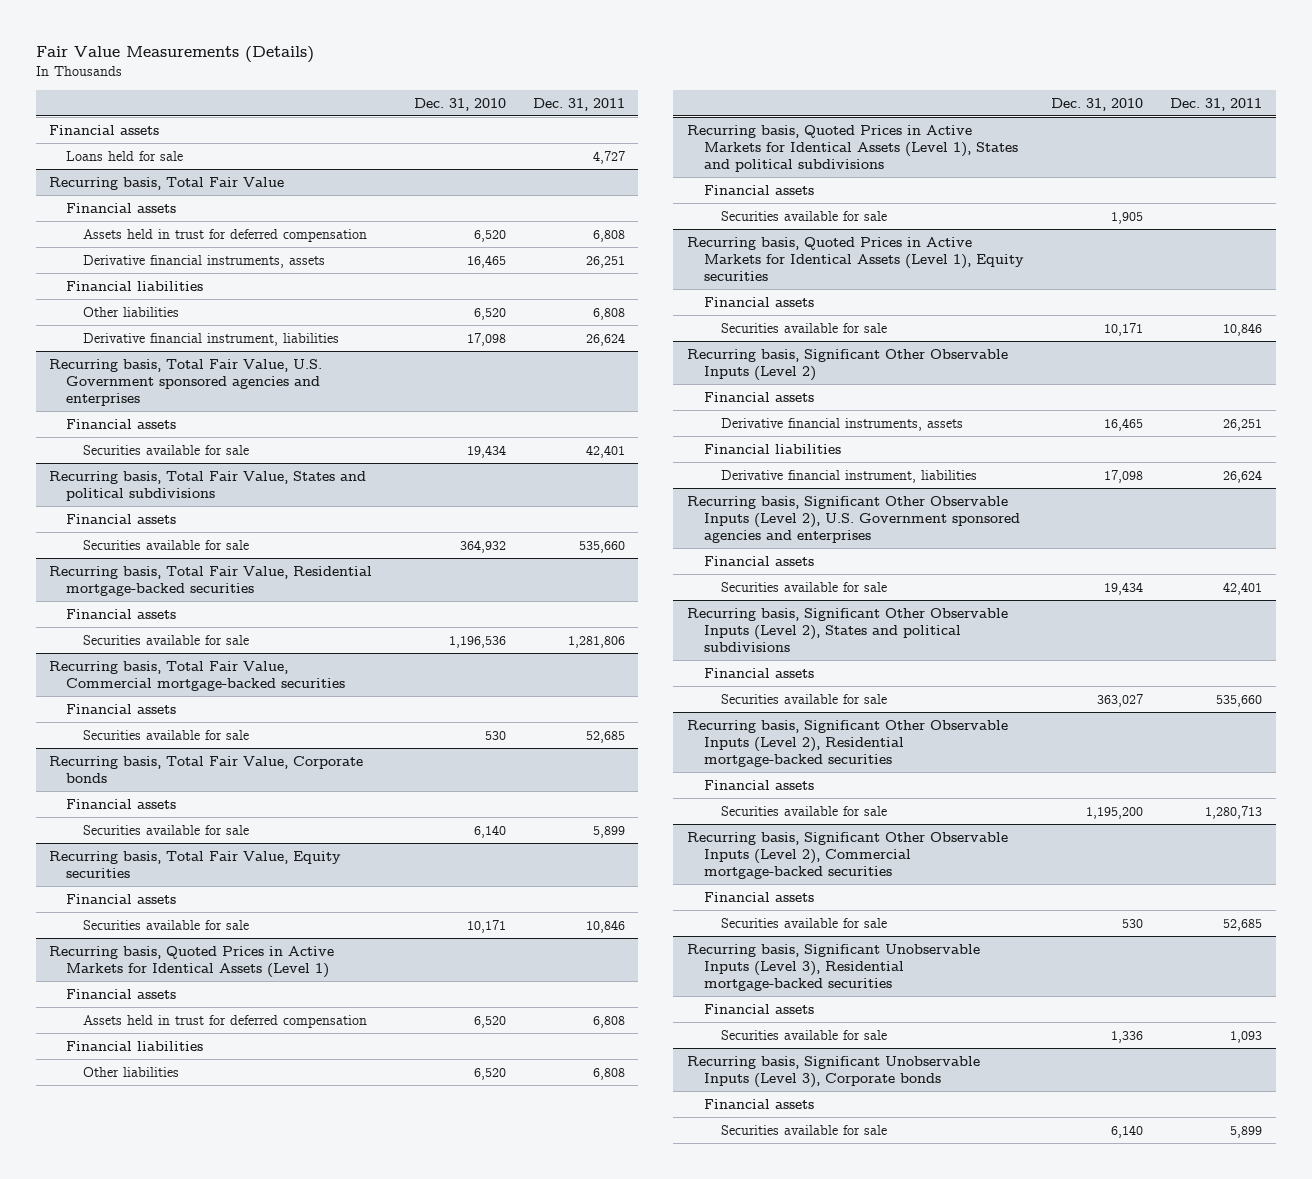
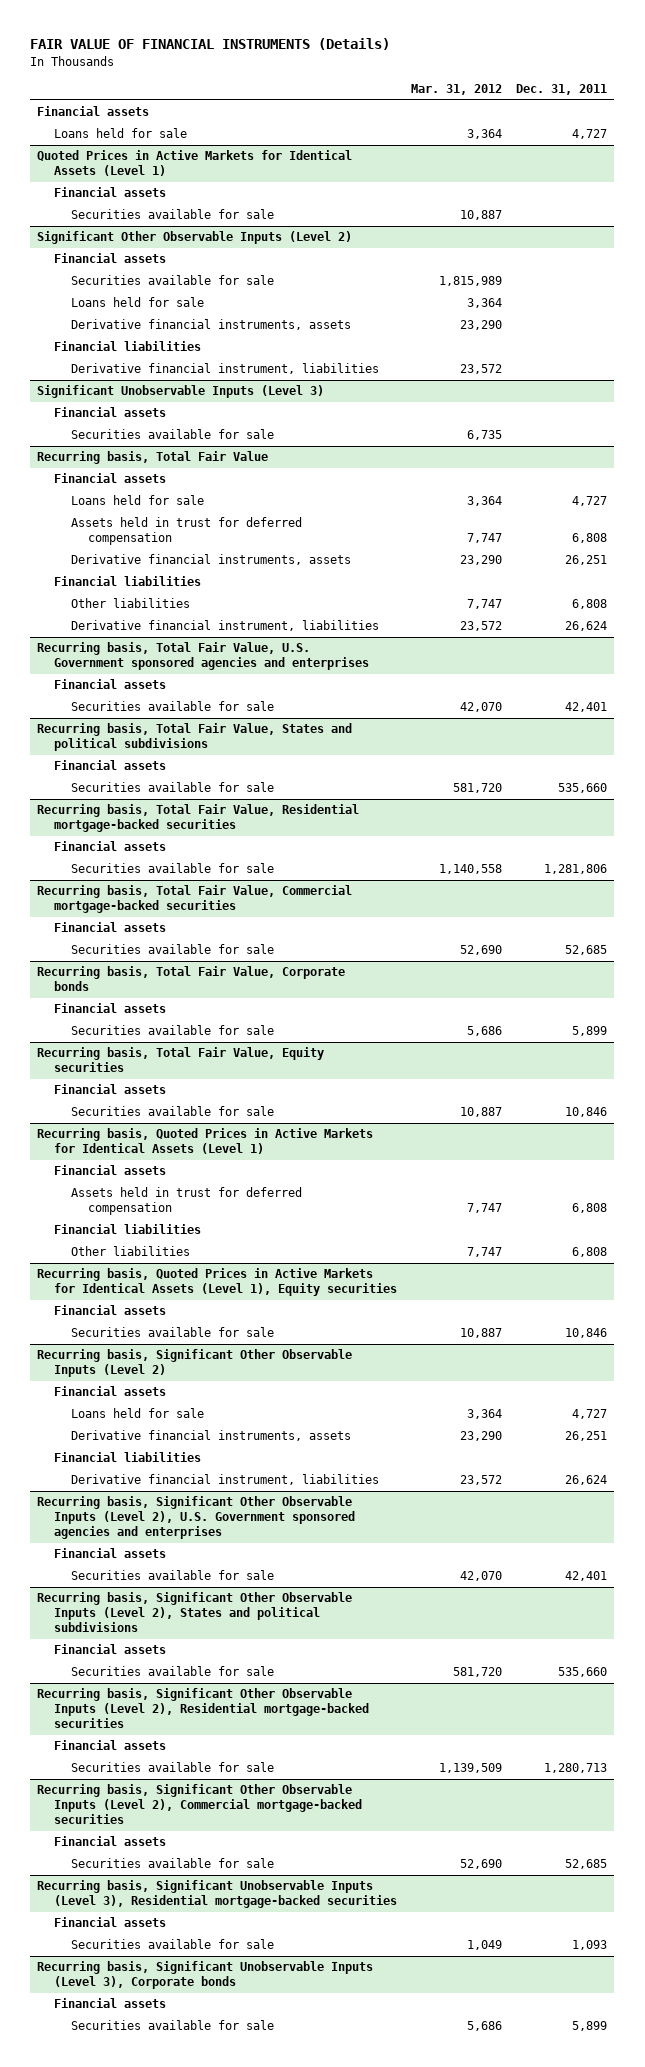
- Fair Value Measurements (Details)
+ FAIR VALUE OF FINANCIAL INSTRUMENTS (Details)
- | Dec. 31, 2010 | Dec. 31, 2011
+ | Mar. 31, 2012 | Dec. 31, 2011
+ Quoted Prices in Active Markets for Identical Assets (Level 1)
+ Financial assets
+ Securities available for sale | 10,887 |
+ Significant Other Observable Inputs (Level 2)
+ Financial assets
+ Securities available for sale | 1,815,989 |
+ Loans held for sale | 3,364 |
+ Derivative financial instruments, assets | 23,290 |
+ Financial liabilities
+ Derivative financial instrument, liabilities | 23,572 |
+ Significant Unobservable Inputs (Level 3)
+ Financial assets
+ Securities available for sale | 6,735 |
@ Recurring basis, Total Fair Value
+ Loans held for sale | 3,364 | 4,727
- Recurring basis, Quoted Prices in Active Markets for Identical Assets (Level 1), States and political subdivisions
- Financial assets
- Securities available for sale | 1,905 |
@ Recurring basis, Significant Other Observable Inputs (Level 2)
+ Loans held for sale | 3,364 | 4,727

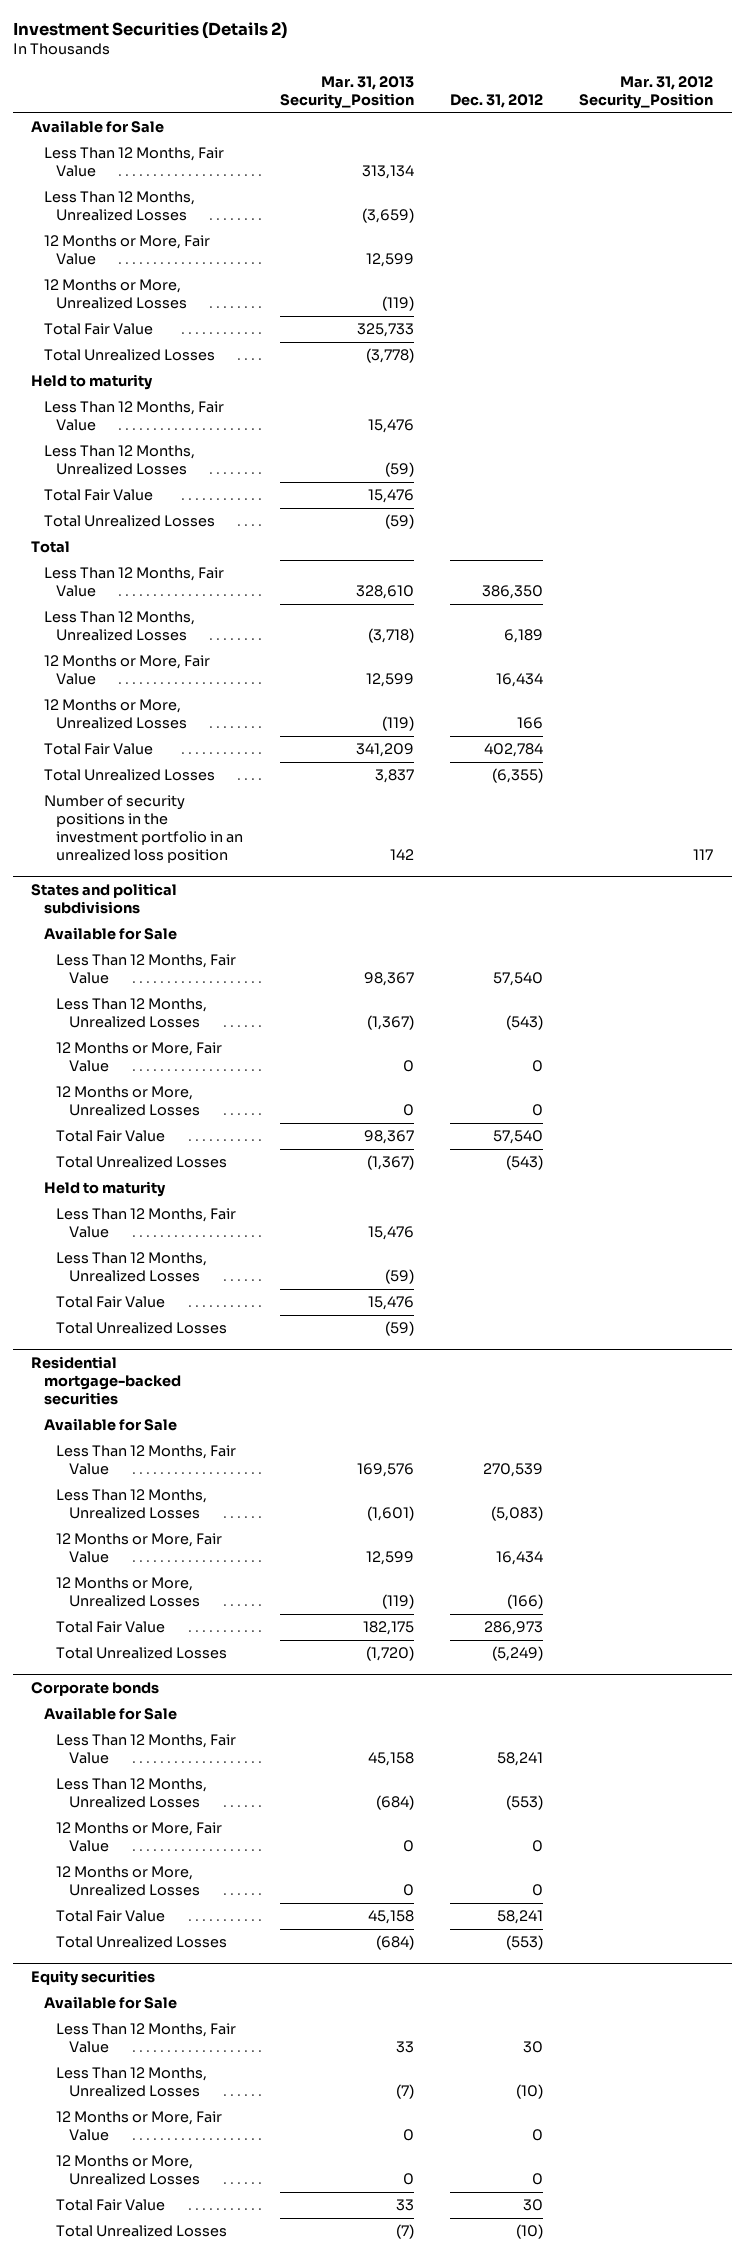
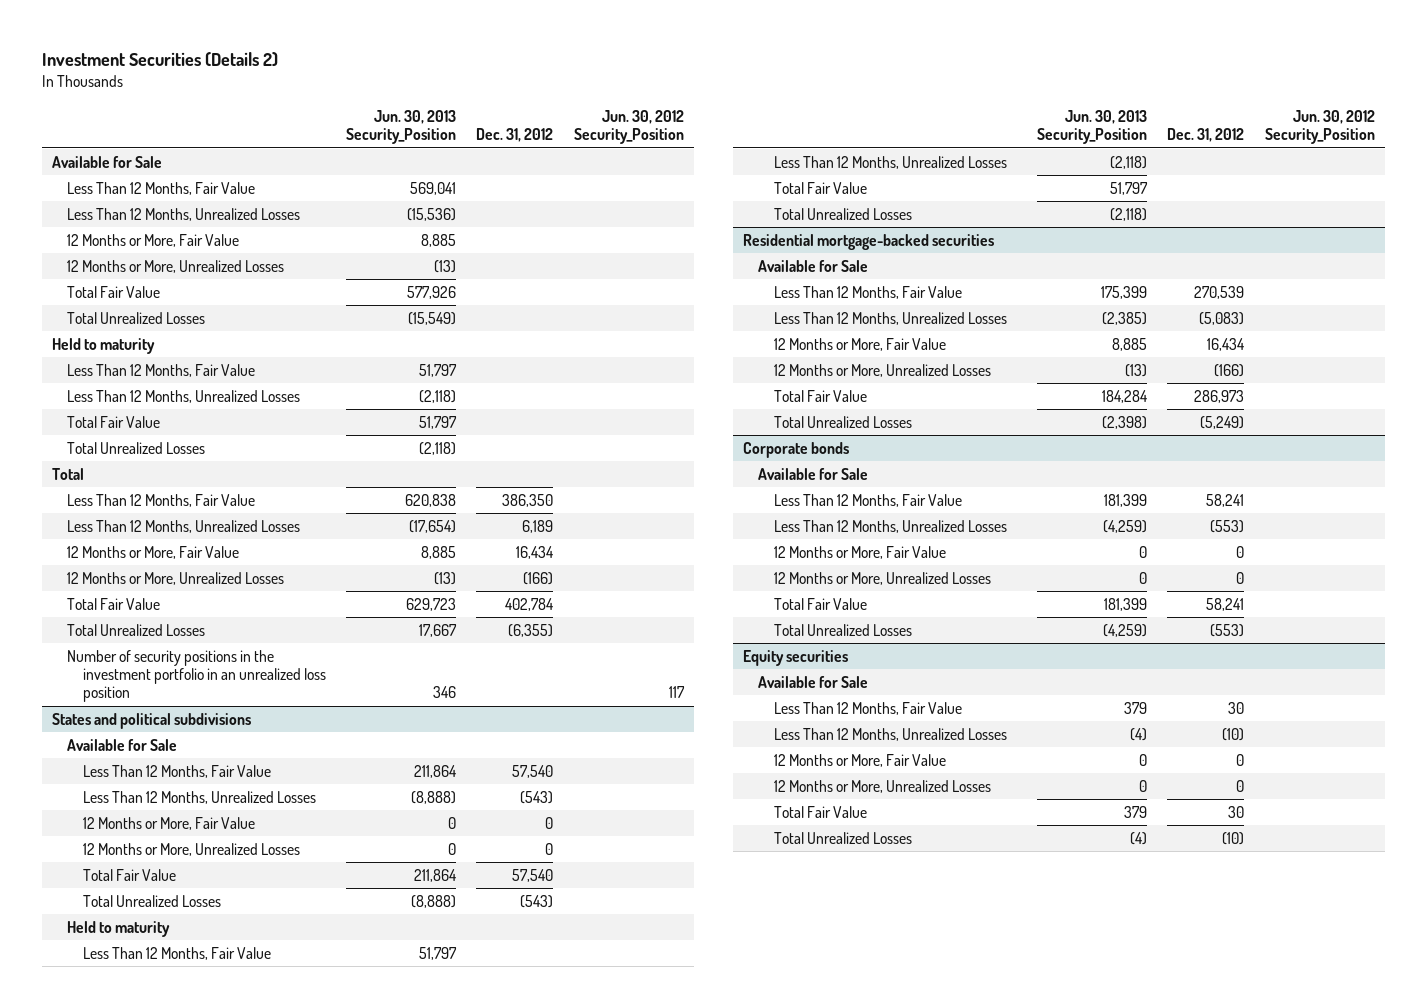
- | Mar. 31, 2013 Security_Position | Dec. 31, 2012 | Mar. 31, 2012 Security_Position
+ | Jun. 30, 2013 Security_Position | Dec. 31, 2012 | Jun. 30, 2012 Security_Position
- 12 Months or More, Unrealized Losses | (119) | 166 |
+ 12 Months or More, Unrealized Losses | (13) | (166) |

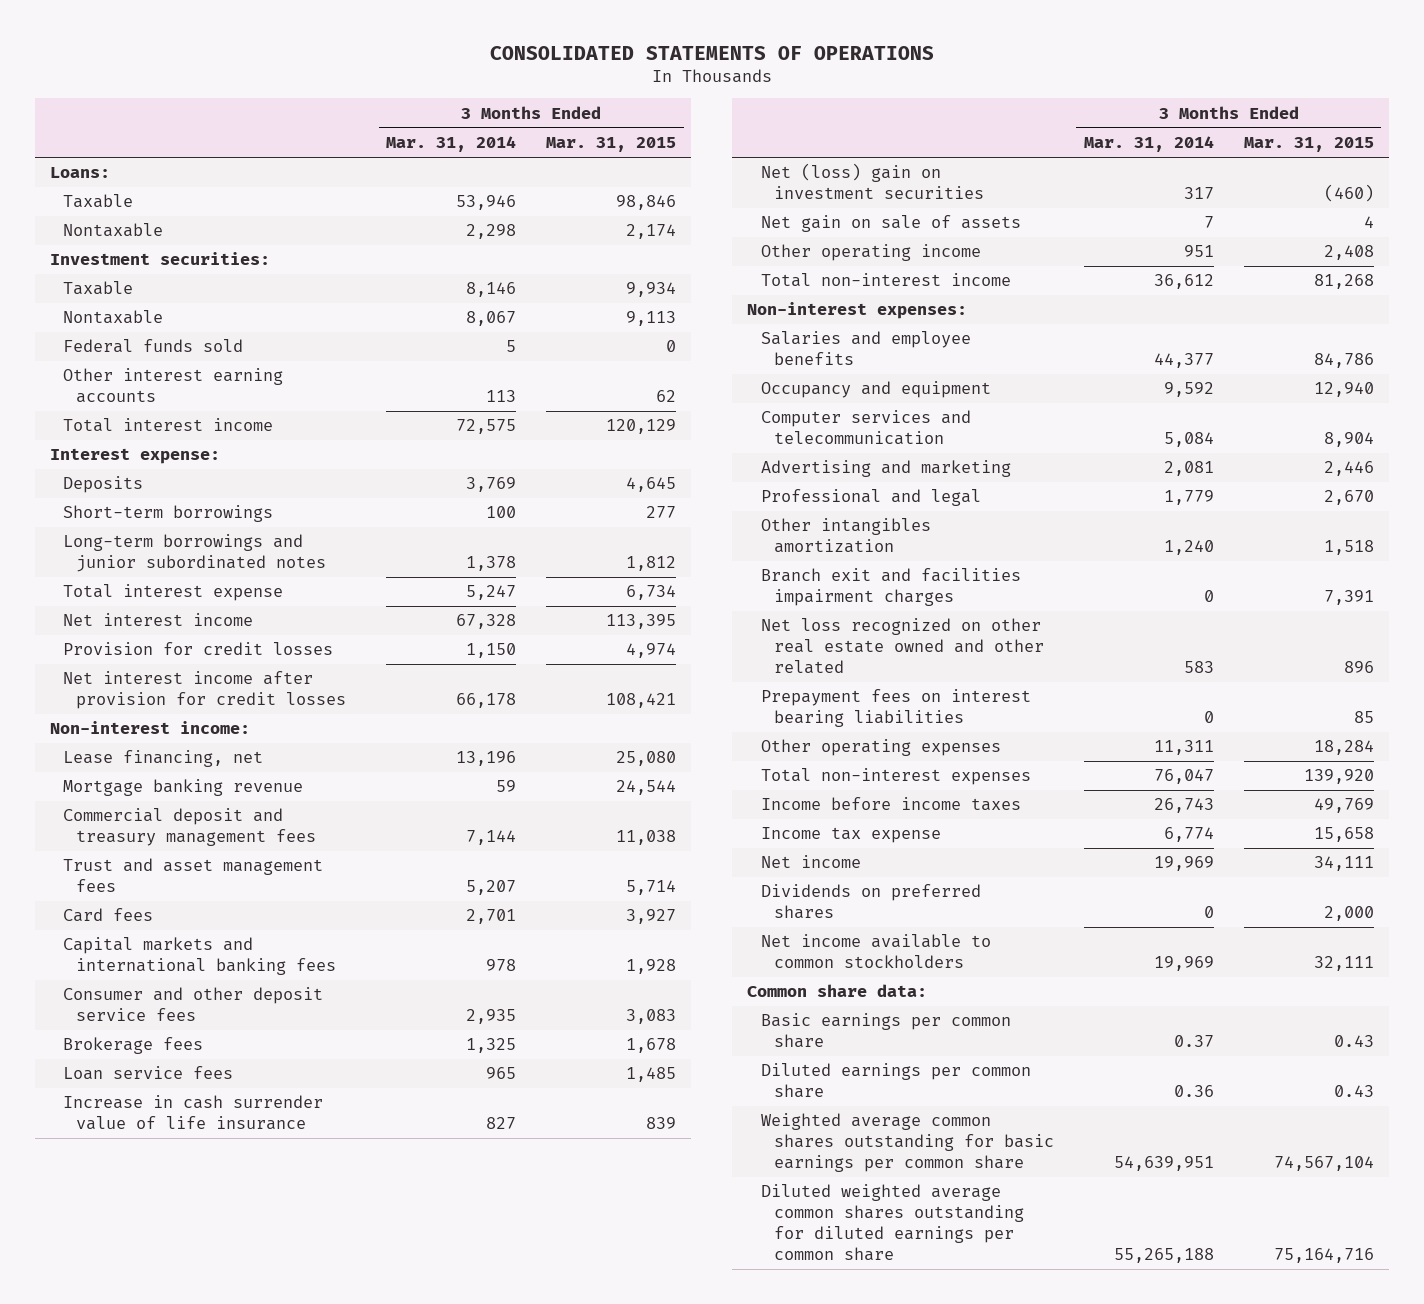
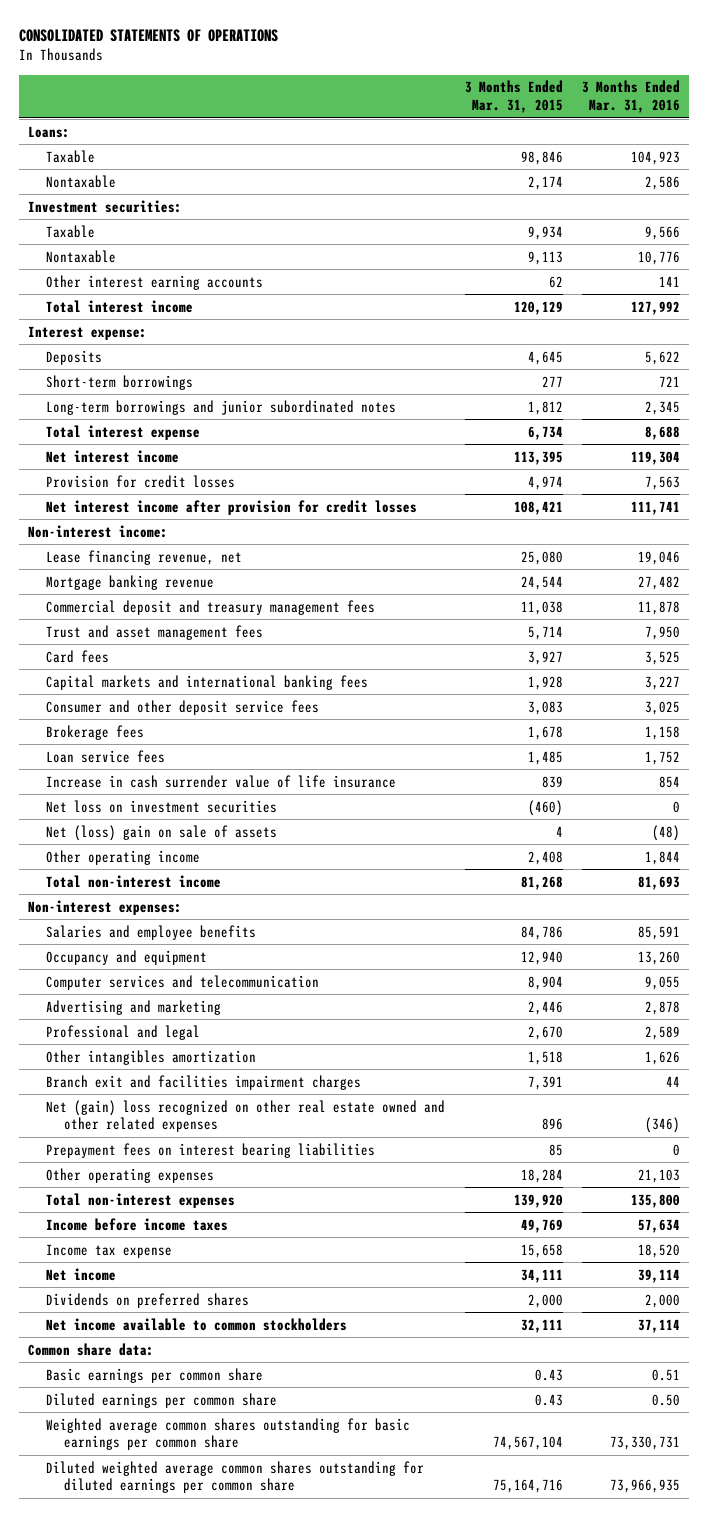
- | 3 Months Ended Mar. 31, 2014 | 3 Months Ended Mar. 31, 2015
+ | 3 Months Ended Mar. 31, 2015 | 3 Months Ended Mar. 31, 2016
- Federal funds sold | 5 | 0
- Lease financing, net | 13,196 | 25,080
+ Lease financing revenue, net | 25,080 | 19,046
- Net (loss) gain on investment securities | 317 | (460)
- Net gain on sale of assets | 7 | 4
+ Net loss on investment securities | (460) | 0
+ Net (loss) gain on sale of assets | 4 | (48)
- Net loss recognized on other real estate owned and other related | 583 | 896
+ Net (gain) loss recognized on other real estate owned and other related expenses | 896 | (346)

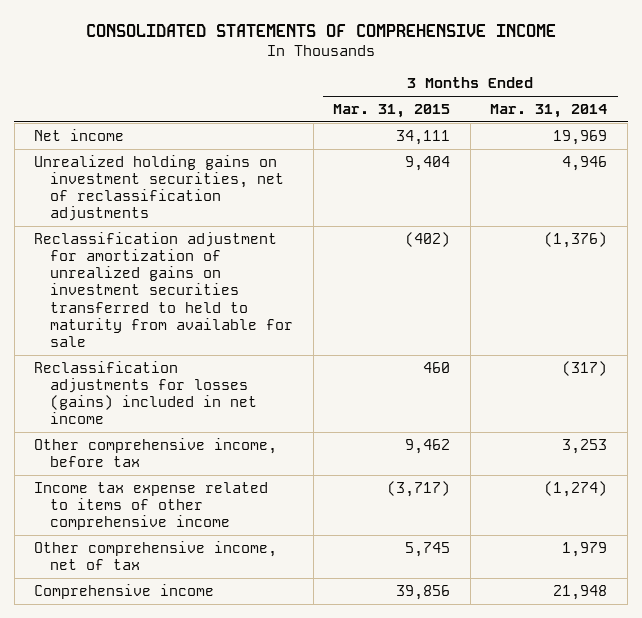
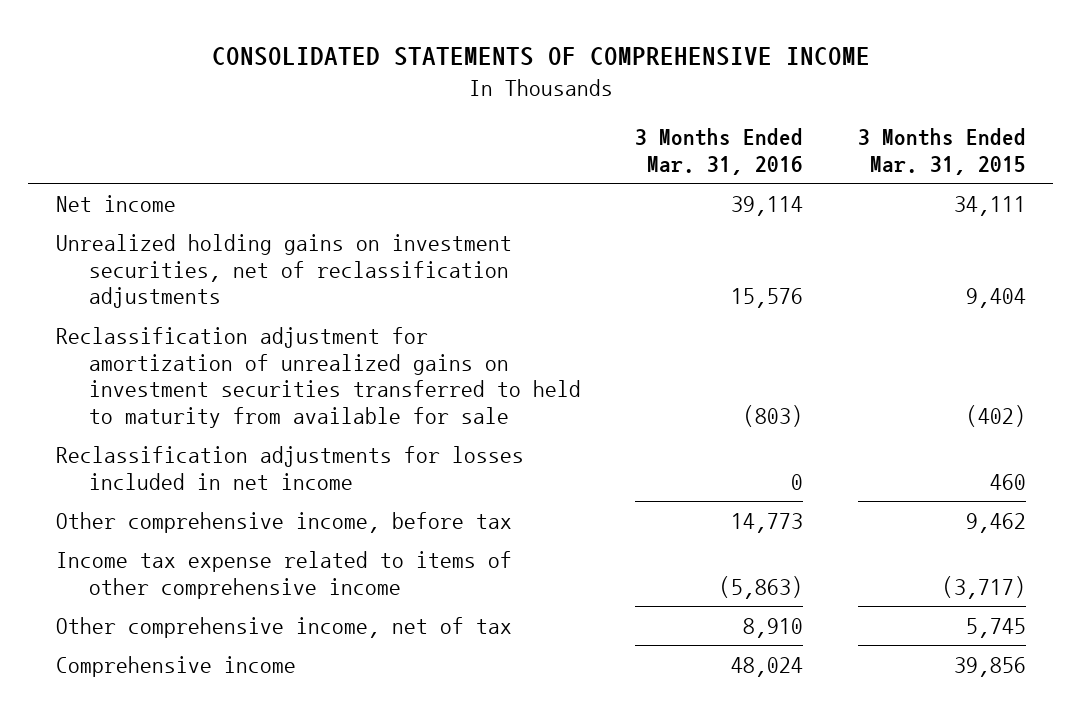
- | 3 Months Ended Mar. 31, 2015 | 3 Months Ended Mar. 31, 2014
+ | 3 Months Ended Mar. 31, 2016 | 3 Months Ended Mar. 31, 2015
- Reclassification adjustments for losses (gains) included in net income | 460 | (317)
+ Reclassification adjustments for losses included in net income | 0 | 460

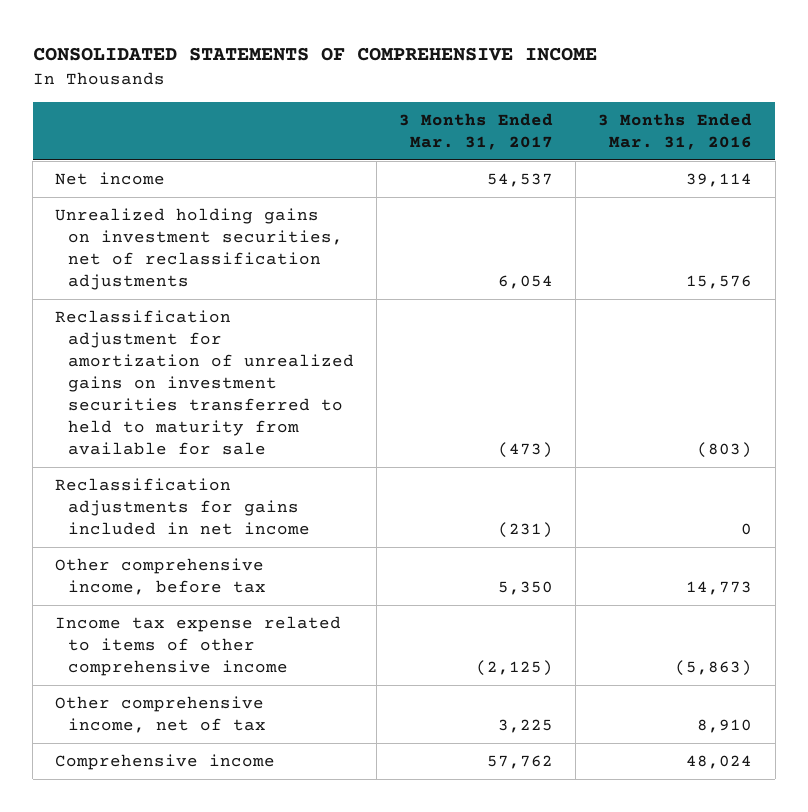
- | 3 Months Ended Mar. 31, 2016 | 3 Months Ended Mar. 31, 2015
+ | 3 Months Ended Mar. 31, 2017 | 3 Months Ended Mar. 31, 2016
- Reclassification adjustments for losses included in net income | 0 | 460
+ Reclassification adjustments for gains included in net income | (231) | 0

